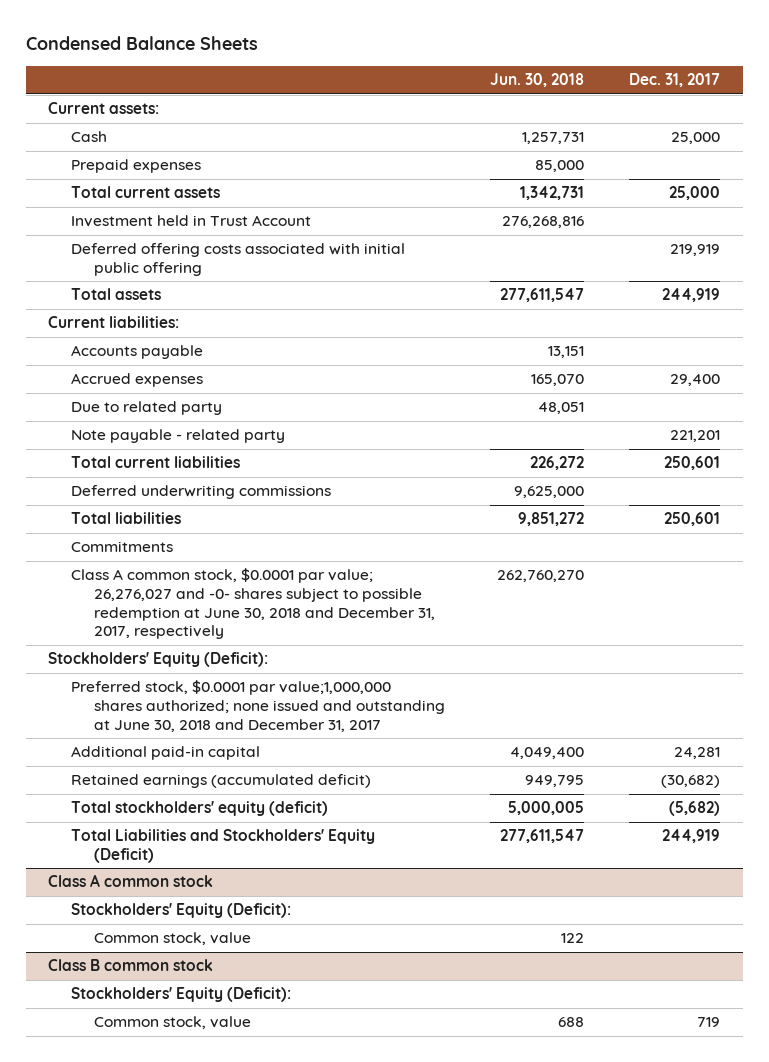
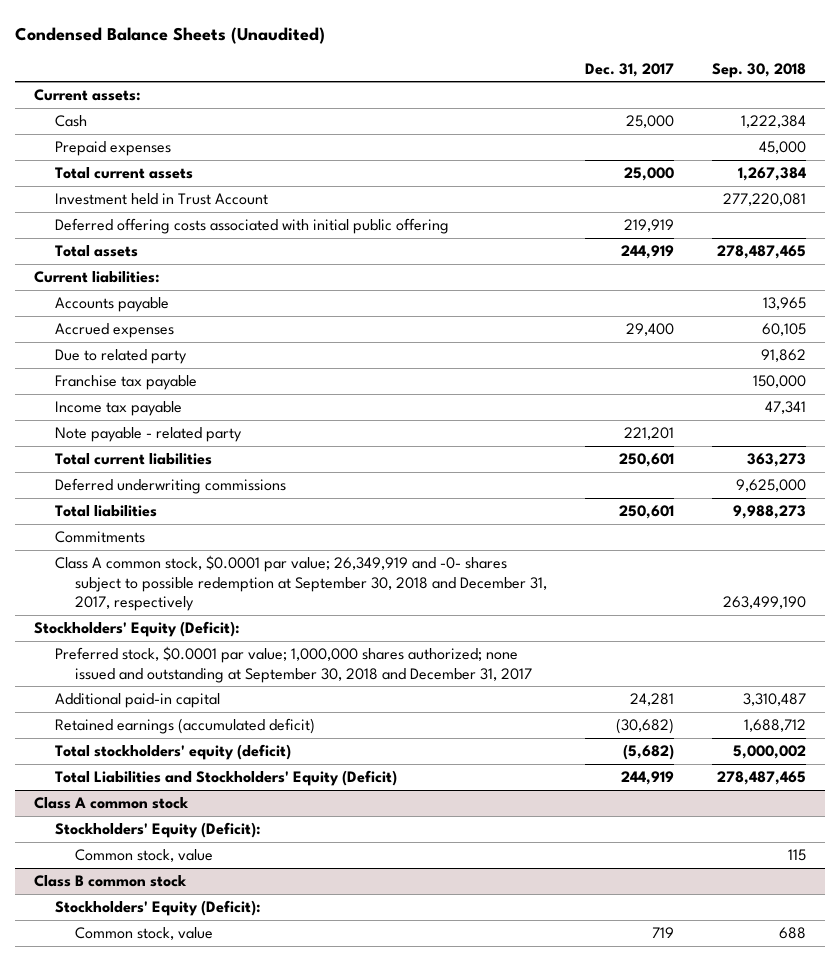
- Condensed Balance Sheets
+ Condensed Balance Sheets (Unaudited)
- | Jun. 30, 2018 | Dec. 31, 2017
+ | Dec. 31, 2017 | Sep. 30, 2018
+ Franchise tax payable | | 150,000
+ Income tax payable | | 47,341
- Class A common stock, $0.0001 par value; 26,276,027 and -0- shares subject to possible redemption at June 30, 2018 and December 31, 2017, respectively | 262,760,270 |
+ Class A common stock, $0.0001 par value; 26,349,919 and -0- shares subject to possible redemption at September 30, 2018 and December 31, 2017, respectively | | 263,499,190
- Preferred stock, $0.0001 par value;1,000,000 shares authorized; none issued and outstanding at June 30, 2018 and December 31, 2017
+ Preferred stock, $0.0001 par value; 1,000,000 shares authorized; none issued and outstanding at September 30, 2018 and December 31, 2017

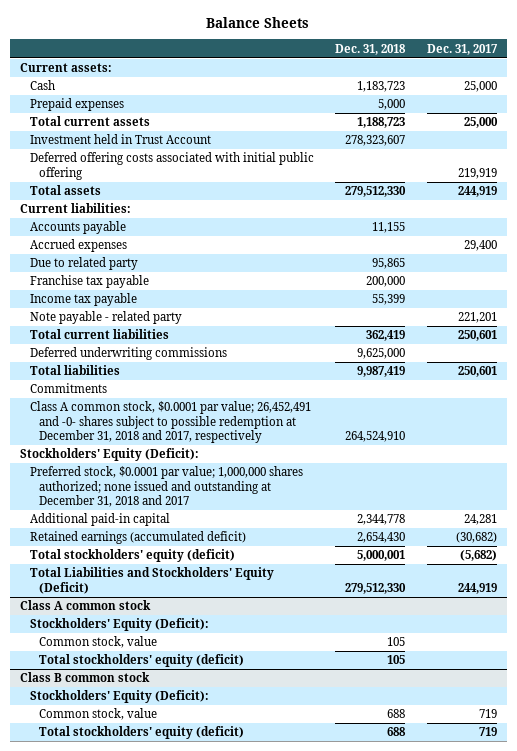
- Condensed Balance Sheets (Unaudited)
+ Balance Sheets
- | Dec. 31, 2017 | Sep. 30, 2018
+ | Dec. 31, 2018 | Dec. 31, 2017
- Class A common stock, $0.0001 par value; 26,349,919 and -0- shares subject to possible redemption at September 30, 2018 and December 31, 2017, respectively | | 263,499,190
+ Class A common stock, $0.0001 par value; 26,452,491 and -0- shares subject to possible redemption at December 31, 2018 and 2017, respectively | 264,524,910 |
- Preferred stock, $0.0001 par value; 1,000,000 shares authorized; none issued and outstanding at September 30, 2018 and December 31, 2017
+ Preferred stock, $0.0001 par value; 1,000,000 shares authorized; none issued and outstanding at December 31, 2018 and 2017
@ Class A common stock
+ Total stockholders' equity (deficit) | 105 |
@ Class B common stock
+ Total stockholders' equity (deficit) | 688 | 719

